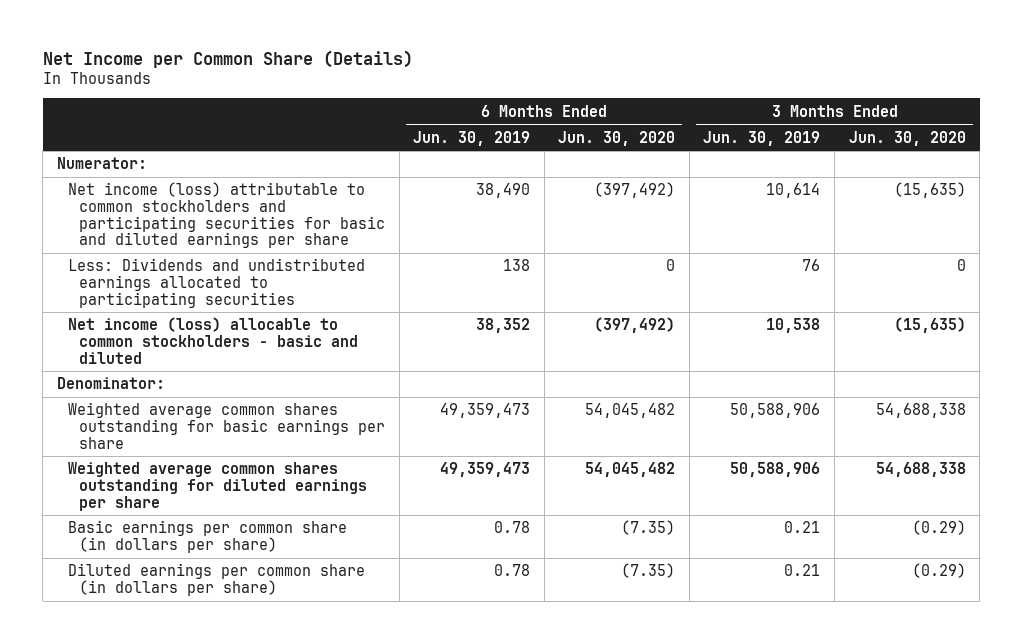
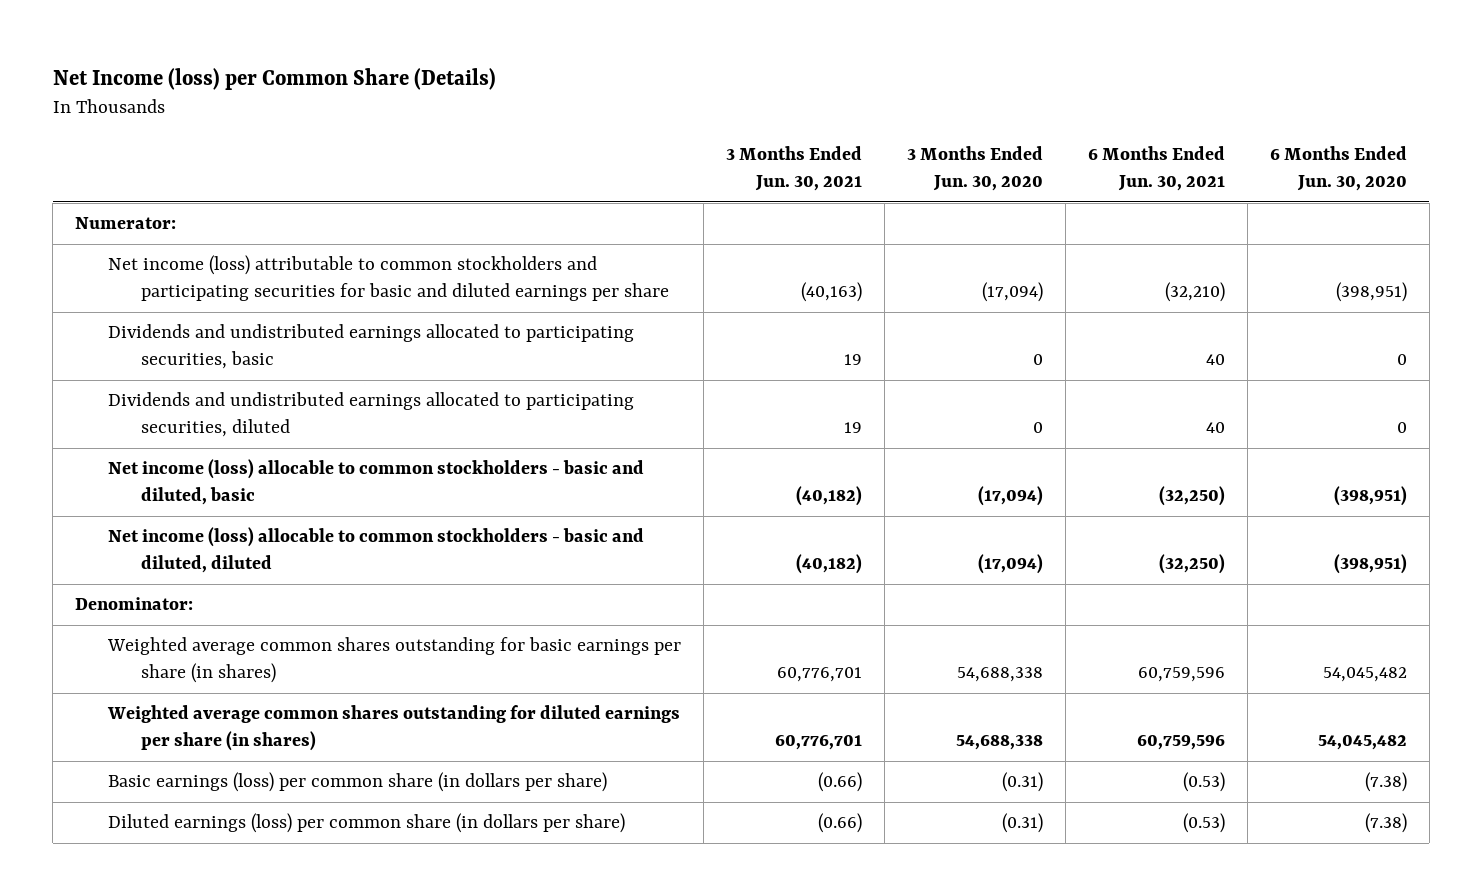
- Net Income per Common Share (Details)
+ Net Income (loss) per Common Share (Details)
- | 6 Months Ended Jun. 30, 2019 | 6 Months Ended Jun. 30, 2020 | 3 Months Ended Jun. 30, 2019 | 3 Months Ended Jun. 30, 2020
+ | 3 Months Ended Jun. 30, 2021 | 3 Months Ended Jun. 30, 2020 | 6 Months Ended Jun. 30, 2021 | 6 Months Ended Jun. 30, 2020
- Net income (loss) attributable to common stockholders and participating securities for basic and diluted earnings per share | 38,490 | (397,492) | 10,614 | (15,635)
- Less: Dividends and undistributed earnings allocated to participating securities | 138 | 0 | 76 | 0
- Net income (loss) allocable to common stockholders - basic and diluted | 38,352 | (397,492) | 10,538 | (15,635)
+ Net income (loss) attributable to common stockholders and participating securities for basic and diluted earnings per share | (40,163) | (17,094) | (32,210) | (398,951)
+ Dividends and undistributed earnings allocated to participating securities, basic | 19 | 0 | 40 | 0
+ Dividends and undistributed earnings allocated to participating securities, diluted | 19 | 0 | 40 | 0
+ Net income (loss) allocable to common stockholders - basic and diluted, basic | (40,182) | (17,094) | (32,250) | (398,951)
+ Net income (loss) allocable to common stockholders - basic and diluted, diluted | (40,182) | (17,094) | (32,250) | (398,951)
- Weighted average common shares outstanding for basic earnings per share | 49,359,473 | 54,045,482 | 50,588,906 | 54,688,338
- Weighted average common shares outstanding for diluted earnings per share | 49,359,473 | 54,045,482 | 50,588,906 | 54,688,338
- Basic earnings per common share (in dollars per share) | 0.78 | (7.35) | 0.21 | (0.29)
- Diluted earnings per common share (in dollars per share) | 0.78 | (7.35) | 0.21 | (0.29)
+ Weighted average common shares outstanding for basic earnings per share (in shares) | 60,776,701 | 54,688,338 | 60,759,596 | 54,045,482
+ Weighted average common shares outstanding for diluted earnings per share (in shares) | 60,776,701 | 54,688,338 | 60,759,596 | 54,045,482
+ Basic earnings (loss) per common share (in dollars per share) | (0.66) | (0.31) | (0.53) | (7.38)
+ Diluted earnings (loss) per common share (in dollars per share) | (0.66) | (0.31) | (0.53) | (7.38)

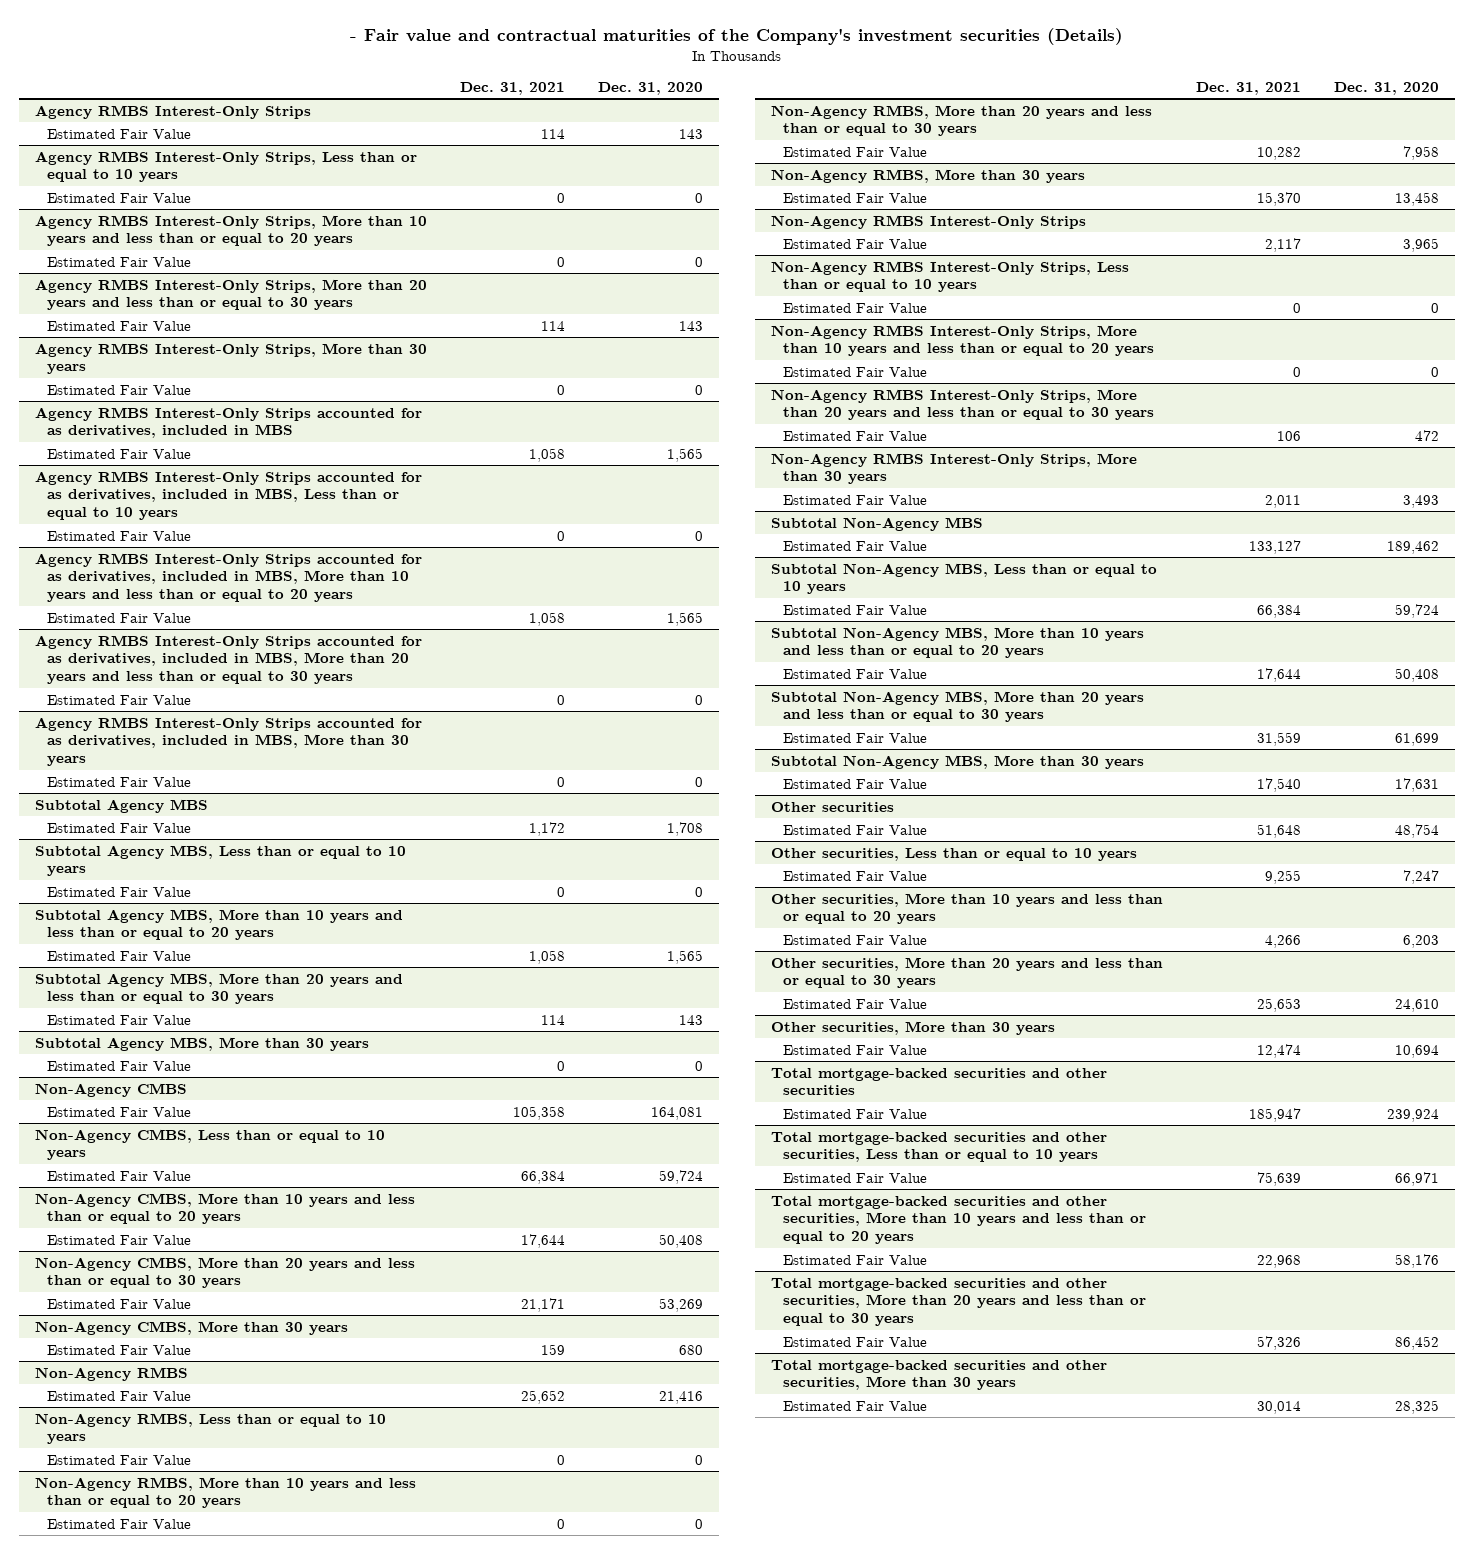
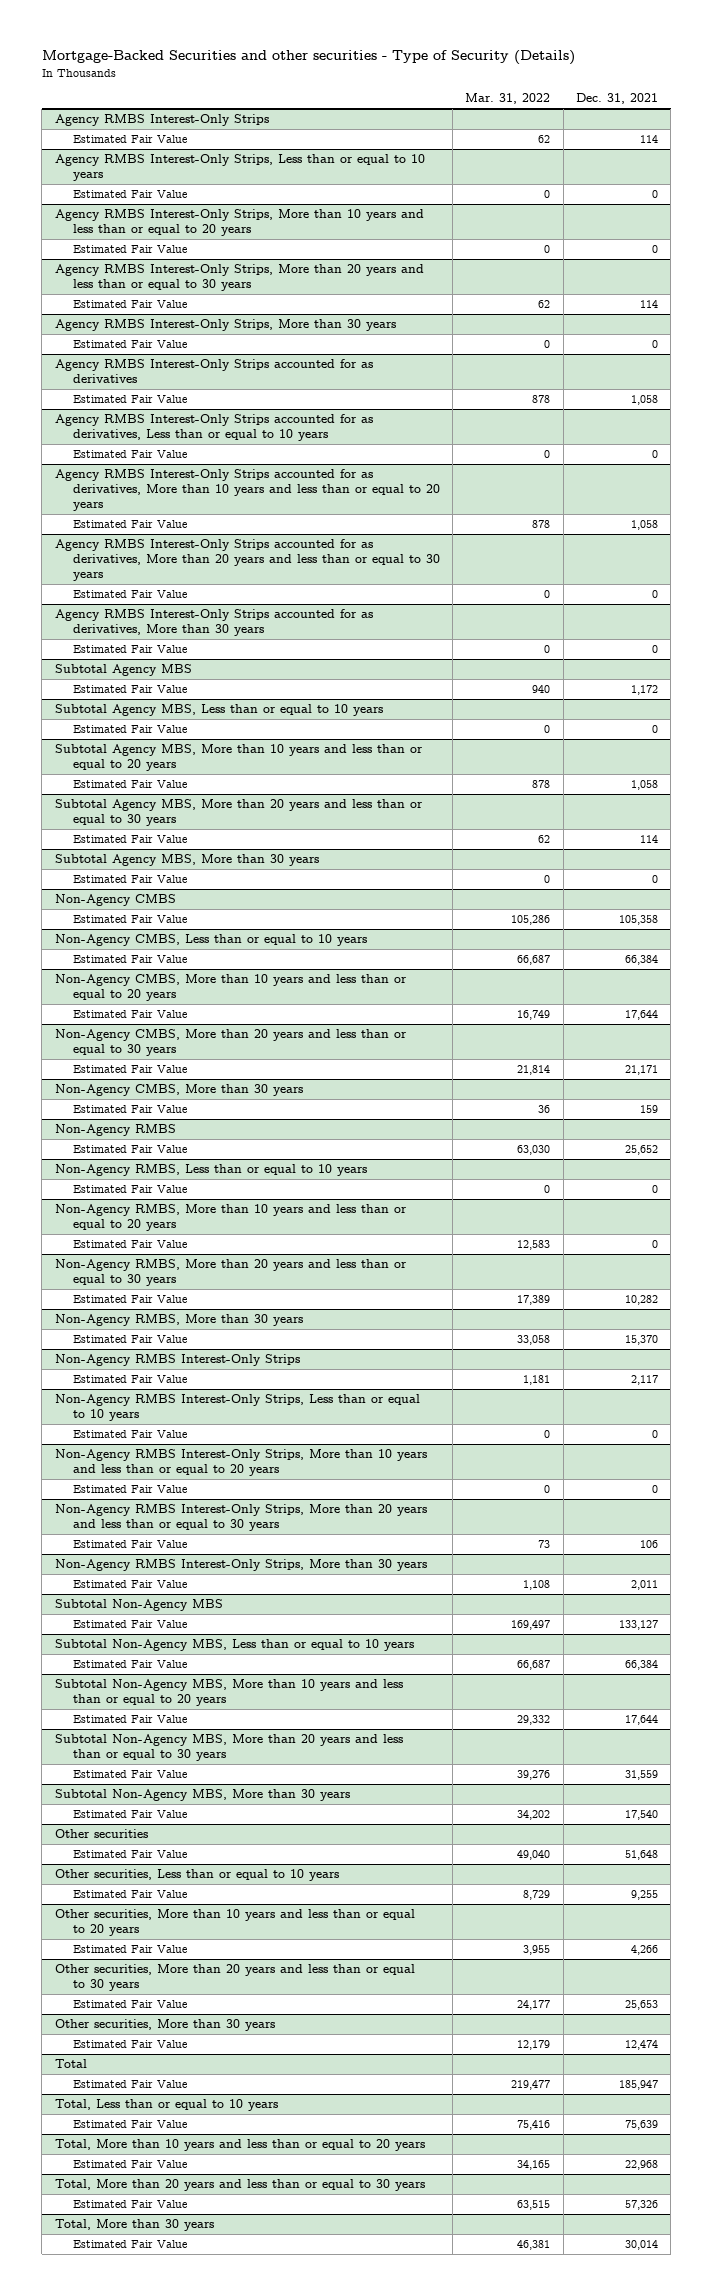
- - Fair value and contractual maturities of the Company's investment securities (Details)
+ Mortgage-Backed Securities and other securities - Type of Security (Details)
- | Dec. 31, 2021 | Dec. 31, 2020
+ | Mar. 31, 2022 | Dec. 31, 2021
- Agency RMBS Interest-Only Strips accounted for as derivatives, included in MBS
+ Agency RMBS Interest-Only Strips accounted for as derivatives
- Agency RMBS Interest-Only Strips accounted for as derivatives, included in MBS, Less than or equal to 10 years
+ Agency RMBS Interest-Only Strips accounted for as derivatives, Less than or equal to 10 years
- Agency RMBS Interest-Only Strips accounted for as derivatives, included in MBS, More than 10 years and less than or equal to 20 years
+ Agency RMBS Interest-Only Strips accounted for as derivatives, More than 10 years and less than or equal to 20 years
- Agency RMBS Interest-Only Strips accounted for as derivatives, included in MBS, More than 20 years and less than or equal to 30 years
+ Agency RMBS Interest-Only Strips accounted for as derivatives, More than 20 years and less than or equal to 30 years
- Agency RMBS Interest-Only Strips accounted for as derivatives, included in MBS, More than 30 years
+ Agency RMBS Interest-Only Strips accounted for as derivatives, More than 30 years
- Total mortgage-backed securities and other securities
+ Total
- Total mortgage-backed securities and other securities, Less than or equal to 10 years
+ Total, Less than or equal to 10 years
- Total mortgage-backed securities and other securities, More than 10 years and less than or equal to 20 years
+ Total, More than 10 years and less than or equal to 20 years
- Total mortgage-backed securities and other securities, More than 20 years and less than or equal to 30 years
+ Total, More than 20 years and less than or equal to 30 years
- Total mortgage-backed securities and other securities, More than 30 years
+ Total, More than 30 years

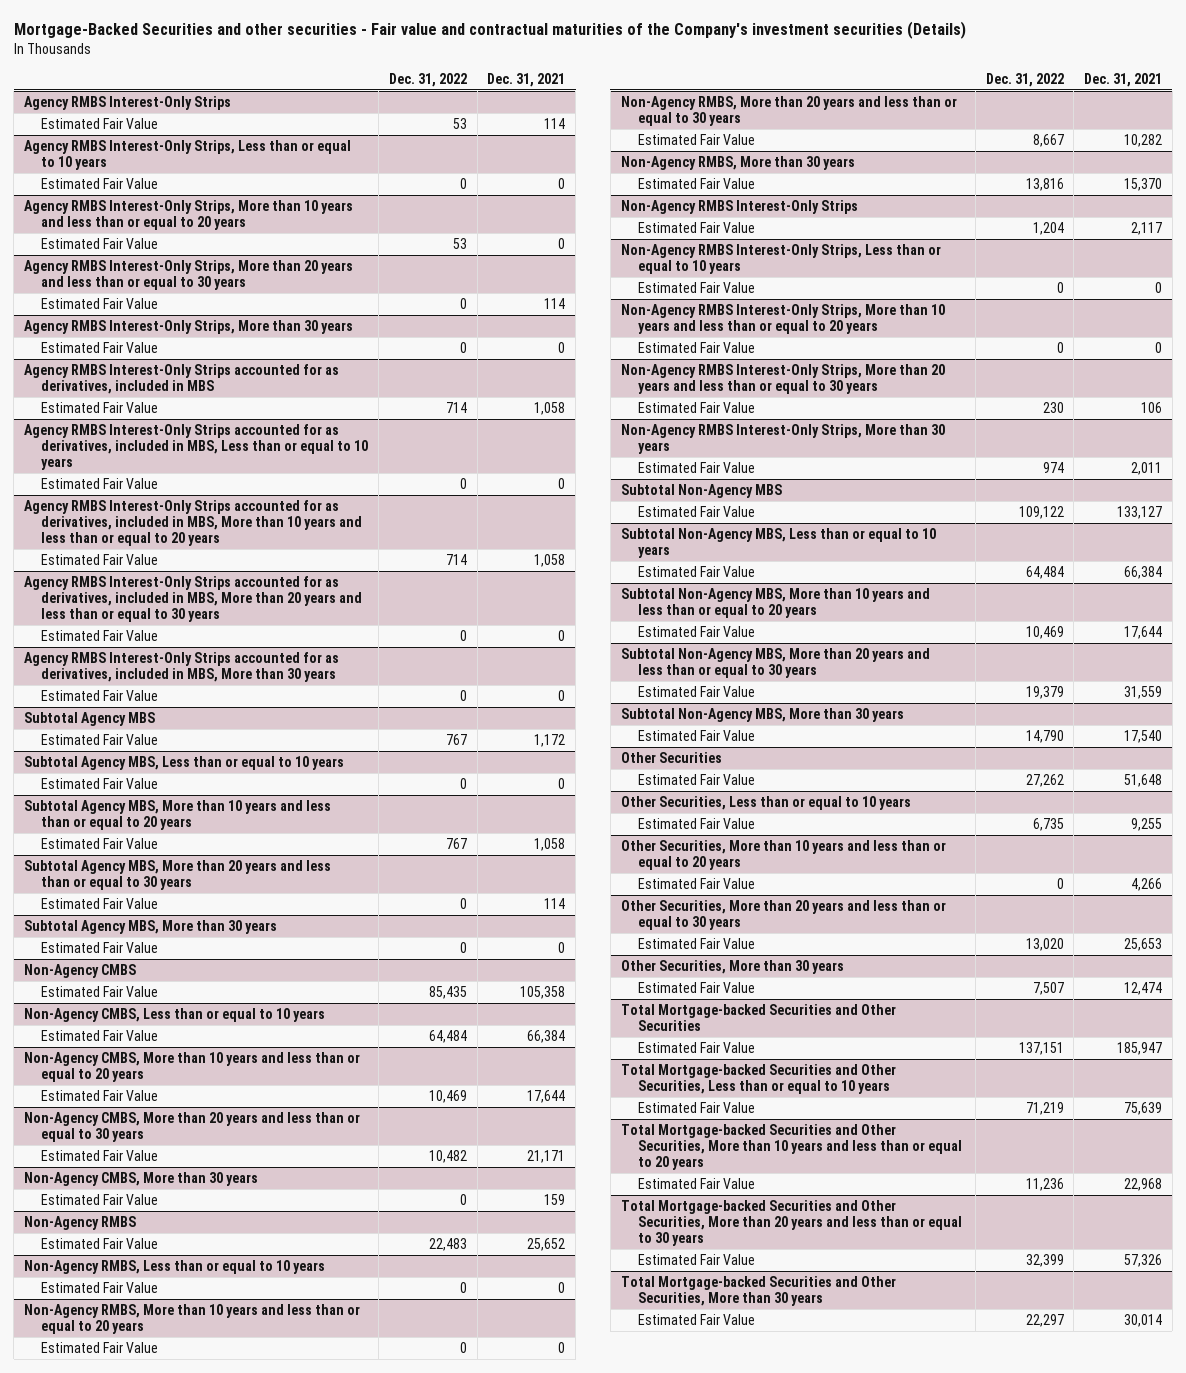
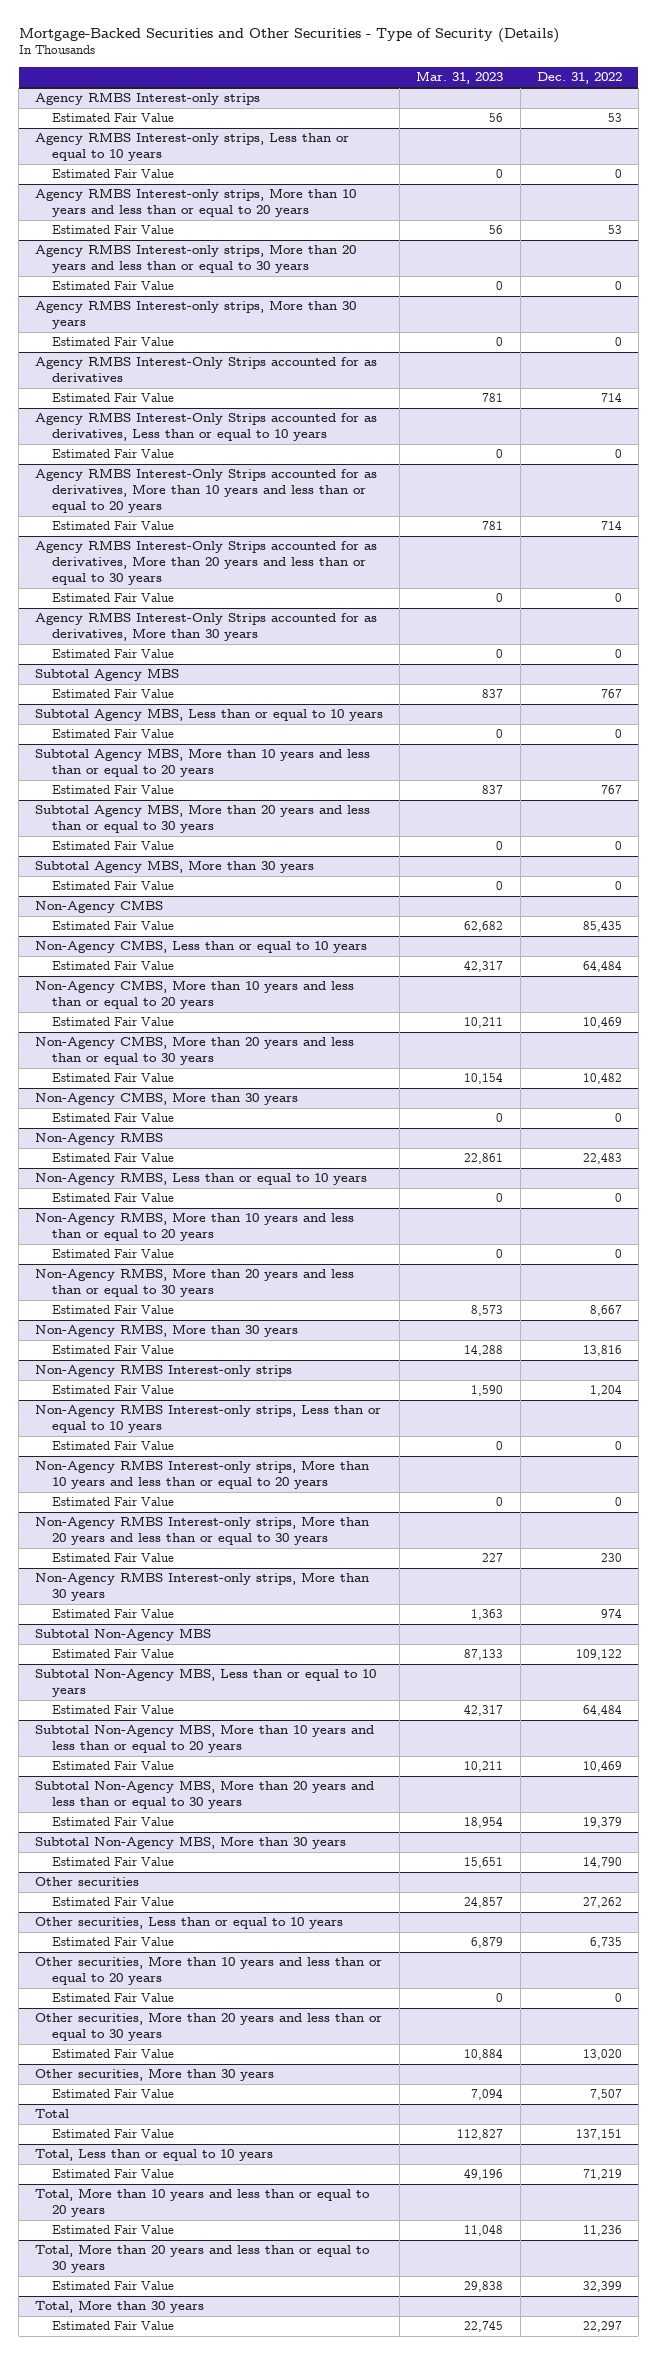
- Mortgage-Backed Securities and other securities - Fair value and contractual maturities of the Company's investment securities (Details)
+ Mortgage-Backed Securities and Other Securities - Type of Security (Details)
- | Dec. 31, 2022 | Dec. 31, 2021
+ | Mar. 31, 2023 | Dec. 31, 2022
- Agency RMBS Interest-Only Strips
+ Agency RMBS Interest-only strips
- Agency RMBS Interest-Only Strips, Less than or equal to 10 years
+ Agency RMBS Interest-only strips, Less than or equal to 10 years
- Agency RMBS Interest-Only Strips, More than 10 years and less than or equal to 20 years
+ Agency RMBS Interest-only strips, More than 10 years and less than or equal to 20 years
- Agency RMBS Interest-Only Strips, More than 20 years and less than or equal to 30 years
+ Agency RMBS Interest-only strips, More than 20 years and less than or equal to 30 years
- Agency RMBS Interest-Only Strips, More than 30 years
+ Agency RMBS Interest-only strips, More than 30 years
- Agency RMBS Interest-Only Strips accounted for as derivatives, included in MBS
+ Agency RMBS Interest-Only Strips accounted for as derivatives
- Agency RMBS Interest-Only Strips accounted for as derivatives, included in MBS, Less than or equal to 10 years
+ Agency RMBS Interest-Only Strips accounted for as derivatives, Less than or equal to 10 years
- Agency RMBS Interest-Only Strips accounted for as derivatives, included in MBS, More than 10 years and less than or equal to 20 years
+ Agency RMBS Interest-Only Strips accounted for as derivatives, More than 10 years and less than or equal to 20 years
- Agency RMBS Interest-Only Strips accounted for as derivatives, included in MBS, More than 20 years and less than or equal to 30 years
+ Agency RMBS Interest-Only Strips accounted for as derivatives, More than 20 years and less than or equal to 30 years
- Agency RMBS Interest-Only Strips accounted for as derivatives, included in MBS, More than 30 years
+ Agency RMBS Interest-Only Strips accounted for as derivatives, More than 30 years
- Non-Agency RMBS Interest-Only Strips
+ Non-Agency RMBS Interest-only strips
- Non-Agency RMBS Interest-Only Strips, Less than or equal to 10 years
+ Non-Agency RMBS Interest-only strips, Less than or equal to 10 years
- Non-Agency RMBS Interest-Only Strips, More than 10 years and less than or equal to 20 years
+ Non-Agency RMBS Interest-only strips, More than 10 years and less than or equal to 20 years
- Non-Agency RMBS Interest-Only Strips, More than 20 years and less than or equal to 30 years
+ Non-Agency RMBS Interest-only strips, More than 20 years and less than or equal to 30 years
- Non-Agency RMBS Interest-Only Strips, More than 30 years
+ Non-Agency RMBS Interest-only strips, More than 30 years
- Other Securities
+ Other securities
- Other Securities, Less than or equal to 10 years
+ Other securities, Less than or equal to 10 years
- Other Securities, More than 10 years and less than or equal to 20 years
+ Other securities, More than 10 years and less than or equal to 20 years
- Other Securities, More than 20 years and less than or equal to 30 years
+ Other securities, More than 20 years and less than or equal to 30 years
- Other Securities, More than 30 years
+ Other securities, More than 30 years
- Total Mortgage-backed Securities and Other Securities
+ Total
- Total Mortgage-backed Securities and Other Securities, Less than or equal to 10 years
+ Total, Less than or equal to 10 years
- Total Mortgage-backed Securities and Other Securities, More than 10 years and less than or equal to 20 years
+ Total, More than 10 years and less than or equal to 20 years
- Total Mortgage-backed Securities and Other Securities, More than 20 years and less than or equal to 30 years
+ Total, More than 20 years and less than or equal to 30 years
- Total Mortgage-backed Securities and Other Securities, More than 30 years
+ Total, More than 30 years

